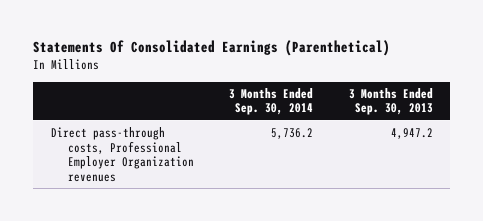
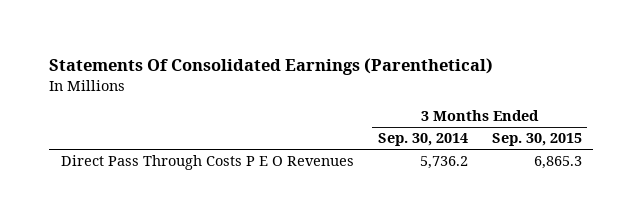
- | 3 Months Ended Sep. 30, 2014 | 3 Months Ended Sep. 30, 2013
+ | 3 Months Ended Sep. 30, 2014 | 3 Months Ended Sep. 30, 2015
- Direct pass-through costs, Professional Employer Organization revenues | 5,736.2 | 4,947.2
+ Direct Pass Through Costs P E O Revenues | 5,736.2 | 6,865.3

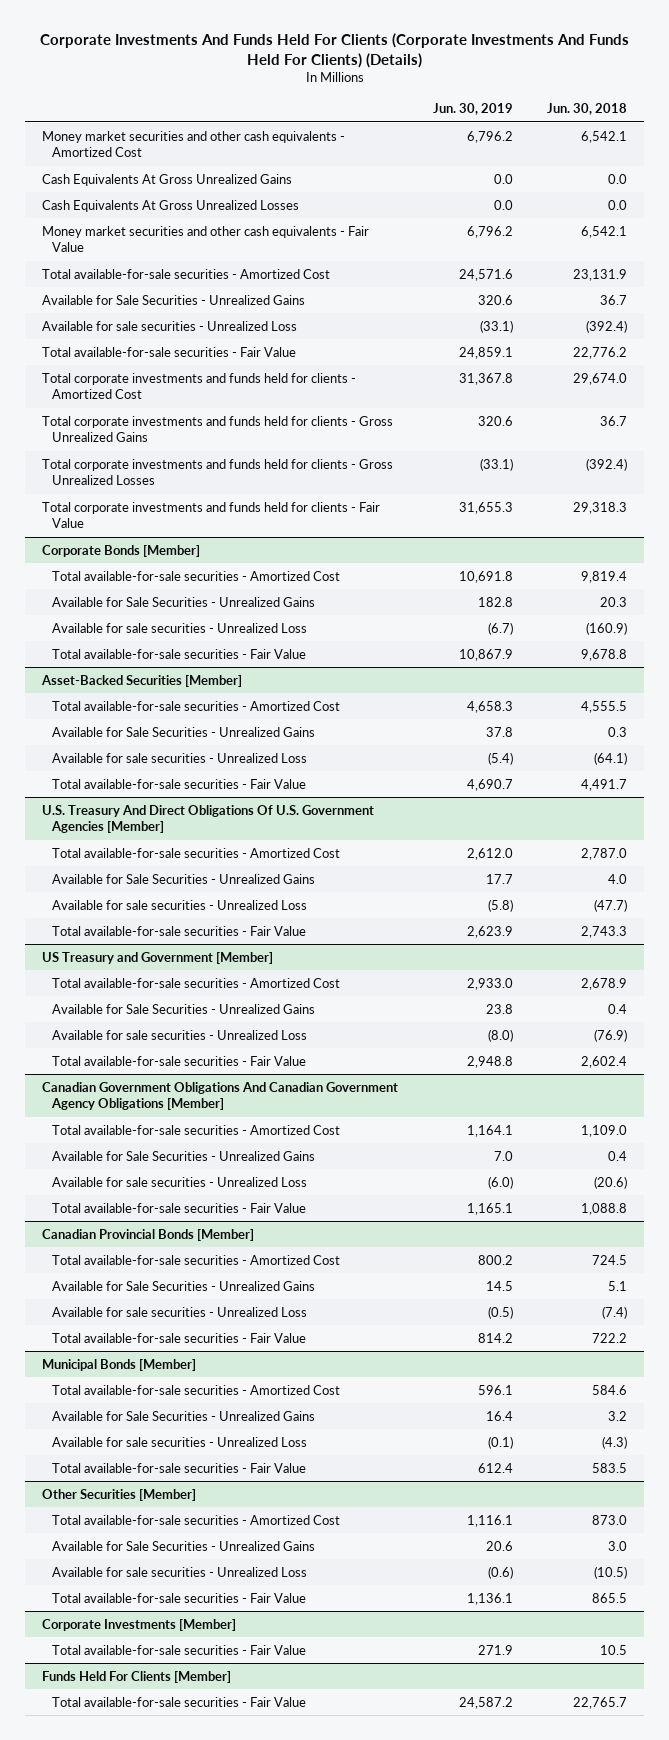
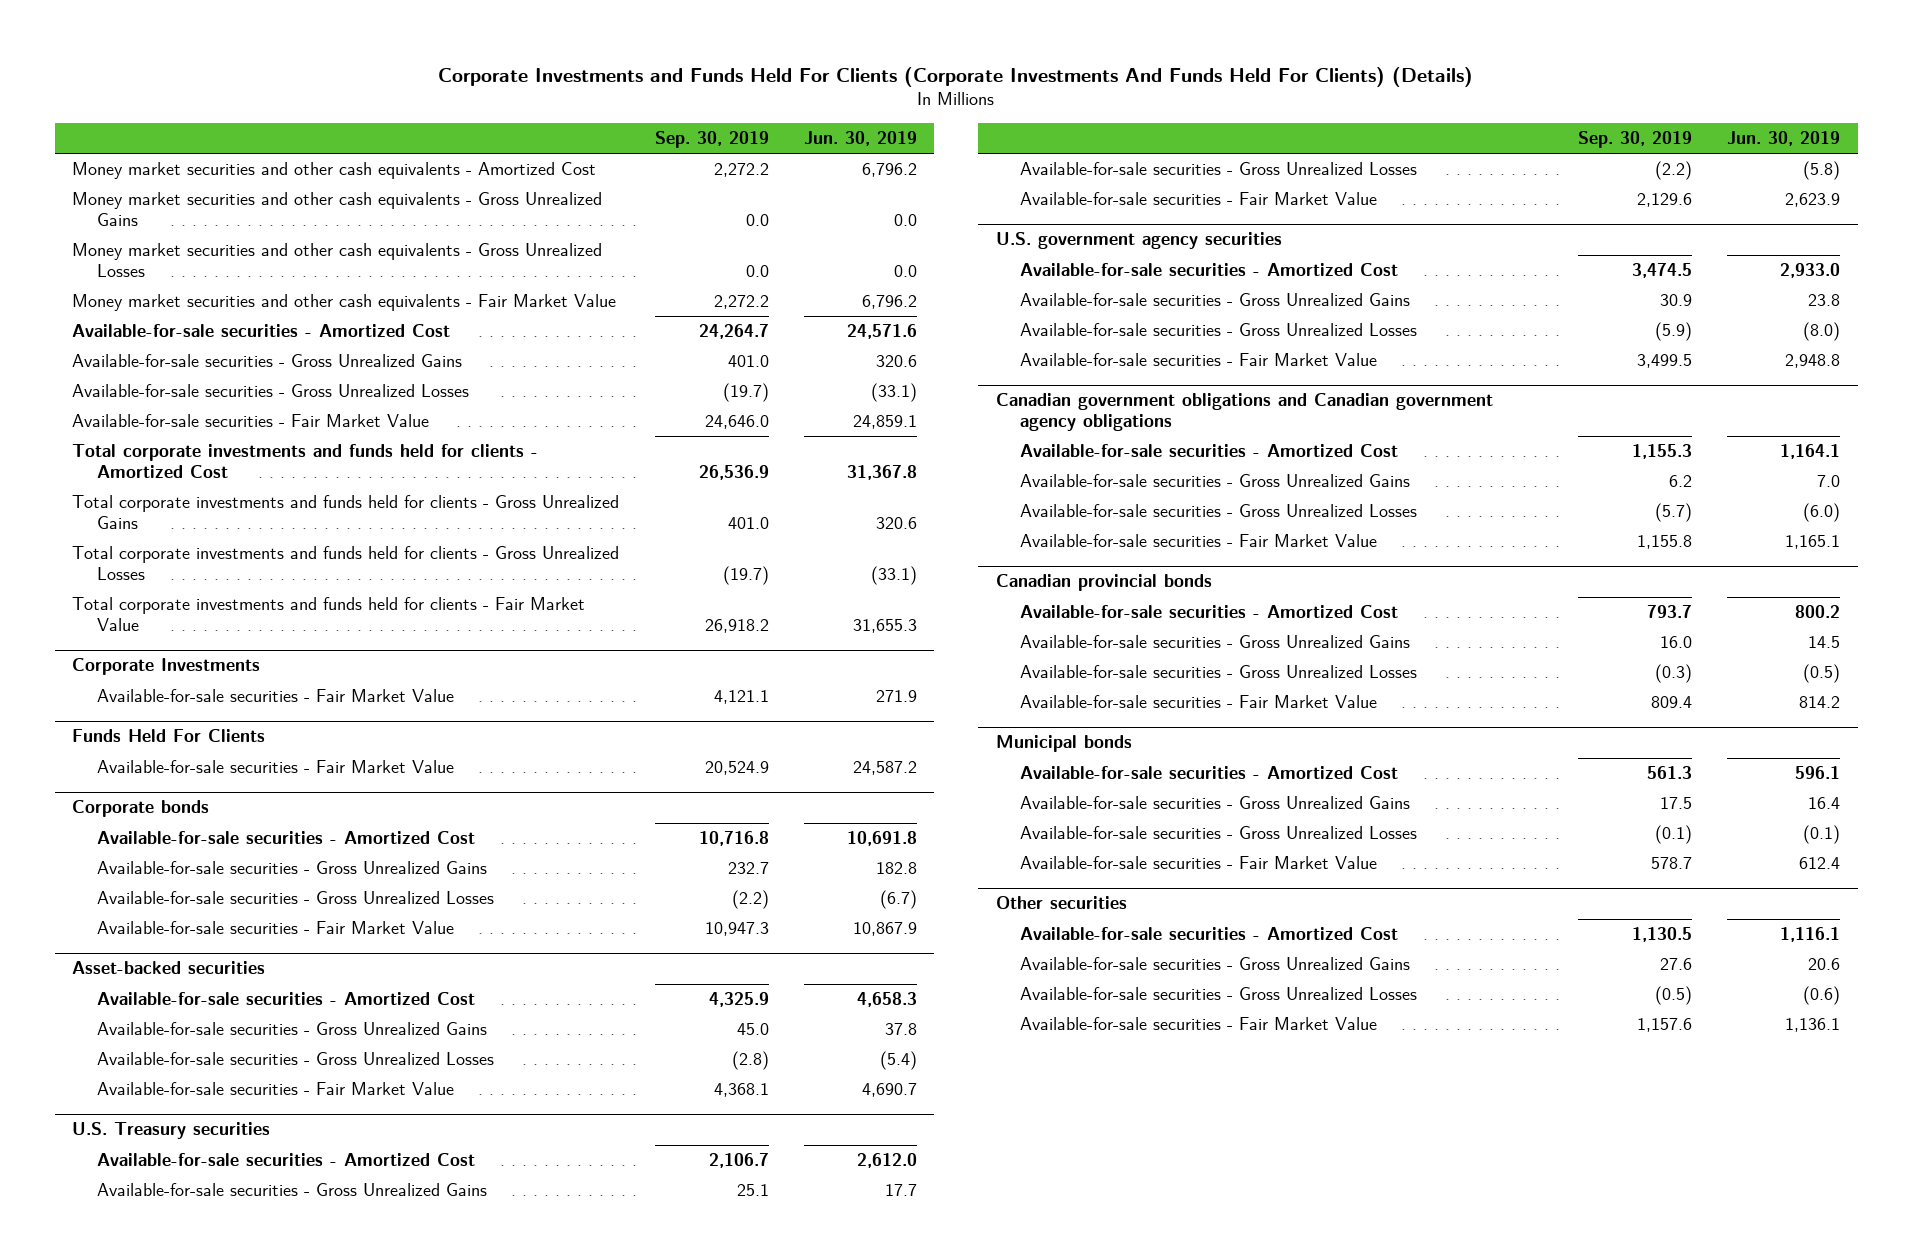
- Corporate Investments And Funds Held For Clients (Corporate Investments And Funds Held For Clients) (Details)
+ Corporate Investments and Funds Held For Clients (Corporate Investments And Funds Held For Clients) (Details)
- | Jun. 30, 2019 | Jun. 30, 2018
+ | Sep. 30, 2019 | Jun. 30, 2019
- Cash Equivalents At Gross Unrealized Gains | 0.0 | 0.0
- Cash Equivalents At Gross Unrealized Losses | 0.0 | 0.0
- Money market securities and other cash equivalents - Fair Value | 6,796.2 | 6,542.1
- Total available-for-sale securities - Amortized Cost | 24,571.6 | 23,131.9
- Available for Sale Securities - Unrealized Gains | 320.6 | 36.7
- Available for sale securities - Unrealized Loss | (33.1) | (392.4)
- Total available-for-sale securities - Fair Value | 24,859.1 | 22,776.2
+ Money market securities and other cash equivalents - Gross Unrealized Gains | 0.0 | 0.0
+ Money market securities and other cash equivalents - Gross Unrealized Losses | 0.0 | 0.0
+ Money market securities and other cash equivalents - Fair Market Value | 2,272.2 | 6,796.2
+ Available-for-sale securities - Amortized Cost | 24,264.7 | 24,571.6
+ Available-for-sale securities - Gross Unrealized Gains | 401.0 | 320.6
+ Available-for-sale securities - Gross Unrealized Losses | (19.7) | (33.1)
+ Available-for-sale securities - Fair Market Value | 24,646.0 | 24,859.1
- Total corporate investments and funds held for clients - Fair Value | 31,655.3 | 29,318.3
- Corporate Bonds [Member]
- Total available-for-sale securities - Amortized Cost | 10,691.8 | 9,819.4
- Available for Sale Securities - Unrealized Gains | 182.8 | 20.3
- Available for sale securities - Unrealized Loss | (6.7) | (160.9)
- Total available-for-sale securities - Fair Value | 10,867.9 | 9,678.8
- Asset-Backed Securities [Member]
- Total available-for-sale securities - Amortized Cost | 4,658.3 | 4,555.5
- Available for Sale Securities - Unrealized Gains | 37.8 | 0.3
- Available for sale securities - Unrealized Loss | (5.4) | (64.1)
- Total available-for-sale securities - Fair Value | 4,690.7 | 4,491.7
- U.S. Treasury And Direct Obligations Of U.S. Government Agencies [Member]
- Total available-for-sale securities - Amortized Cost | 2,612.0 | 2,787.0
- Available for Sale Securities - Unrealized Gains | 17.7 | 4.0
- Available for sale securities - Unrealized Loss | (5.8) | (47.7)
- Total available-for-sale securities - Fair Value | 2,623.9 | 2,743.3
- US Treasury and Government [Member]
- Total available-for-sale securities - Amortized Cost | 2,933.0 | 2,678.9
- Available for Sale Securities - Unrealized Gains | 23.8 | 0.4
- Available for sale securities - Unrealized Loss | (8.0) | (76.9)
- Total available-for-sale securities - Fair Value | 2,948.8 | 2,602.4
- Canadian Government Obligations And Canadian Government Agency Obligations [Member]
- Total available-for-sale securities - Amortized Cost | 1,164.1 | 1,109.0
- Available for Sale Securities - Unrealized Gains | 7.0 | 0.4
- Available for sale securities - Unrealized Loss | (6.0) | (20.6)
- Total available-for-sale securities - Fair Value | 1,165.1 | 1,088.8
- Canadian Provincial Bonds [Member]
- Total available-for-sale securities - Amortized Cost | 800.2 | 724.5
- Available for Sale Securities - Unrealized Gains | 14.5 | 5.1
- Available for sale securities - Unrealized Loss | (0.5) | (7.4)
- Total available-for-sale securities - Fair Value | 814.2 | 722.2
- Municipal Bonds [Member]
- Total available-for-sale securities - Amortized Cost | 596.1 | 584.6
- Available for Sale Securities - Unrealized Gains | 16.4 | 3.2
- Available for sale securities - Unrealized Loss | (0.1) | (4.3)
- Total available-for-sale securities - Fair Value | 612.4 | 583.5
- Other Securities [Member]
- Total available-for-sale securities - Amortized Cost | 1,116.1 | 873.0
- Available for Sale Securities - Unrealized Gains | 20.6 | 3.0
- Available for sale securities - Unrealized Loss | (0.6) | (10.5)
- Total available-for-sale securities - Fair Value | 1,136.1 | 865.5
- Corporate Investments [Member]
- Total available-for-sale securities - Fair Value | 271.9 | 10.5
- Funds Held For Clients [Member]
- Total available-for-sale securities - Fair Value | 24,587.2 | 22,765.7
+ Total corporate investments and funds held for clients - Fair Market Value | 26,918.2 | 31,655.3
+ Corporate Investments
+ Available-for-sale securities - Fair Market Value | 4,121.1 | 271.9
+ Funds Held For Clients
+ Available-for-sale securities - Fair Market Value | 20,524.9 | 24,587.2
+ Corporate bonds
+ Available-for-sale securities - Amortized Cost | 10,716.8 | 10,691.8
+ Available-for-sale securities - Gross Unrealized Gains | 232.7 | 182.8
+ Available-for-sale securities - Gross Unrealized Losses | (2.2) | (6.7)
+ Available-for-sale securities - Fair Market Value | 10,947.3 | 10,867.9
+ Asset-backed securities
+ Available-for-sale securities - Amortized Cost | 4,325.9 | 4,658.3
+ Available-for-sale securities - Gross Unrealized Gains | 45.0 | 37.8
+ Available-for-sale securities - Gross Unrealized Losses | (2.8) | (5.4)
+ Available-for-sale securities - Fair Market Value | 4,368.1 | 4,690.7
+ U.S. Treasury securities
+ Available-for-sale securities - Amortized Cost | 2,106.7 | 2,612.0
+ Available-for-sale securities - Gross Unrealized Gains | 25.1 | 17.7
+ Available-for-sale securities - Gross Unrealized Losses | (2.2) | (5.8)
+ Available-for-sale securities - Fair Market Value | 2,129.6 | 2,623.9
+ U.S. government agency securities
+ Available-for-sale securities - Amortized Cost | 3,474.5 | 2,933.0
+ Available-for-sale securities - Gross Unrealized Gains | 30.9 | 23.8
+ Available-for-sale securities - Gross Unrealized Losses | (5.9) | (8.0)
+ Available-for-sale securities - Fair Market Value | 3,499.5 | 2,948.8
+ Canadian government obligations and Canadian government agency obligations
+ Available-for-sale securities - Amortized Cost | 1,155.3 | 1,164.1
+ Available-for-sale securities - Gross Unrealized Gains | 6.2 | 7.0
+ Available-for-sale securities - Gross Unrealized Losses | (5.7) | (6.0)
+ Available-for-sale securities - Fair Market Value | 1,155.8 | 1,165.1
+ Canadian provincial bonds
+ Available-for-sale securities - Amortized Cost | 793.7 | 800.2
+ Available-for-sale securities - Gross Unrealized Gains | 16.0 | 14.5
+ Available-for-sale securities - Gross Unrealized Losses | (0.3) | (0.5)
+ Available-for-sale securities - Fair Market Value | 809.4 | 814.2
+ Municipal bonds
+ Available-for-sale securities - Amortized Cost | 561.3 | 596.1
+ Available-for-sale securities - Gross Unrealized Gains | 17.5 | 16.4
+ Available-for-sale securities - Gross Unrealized Losses | (0.1) | (0.1)
+ Available-for-sale securities - Fair Market Value | 578.7 | 612.4
+ Other securities
+ Available-for-sale securities - Amortized Cost | 1,130.5 | 1,116.1
+ Available-for-sale securities - Gross Unrealized Gains | 27.6 | 20.6
+ Available-for-sale securities - Gross Unrealized Losses | (0.5) | (0.6)
+ Available-for-sale securities - Fair Market Value | 1,157.6 | 1,136.1

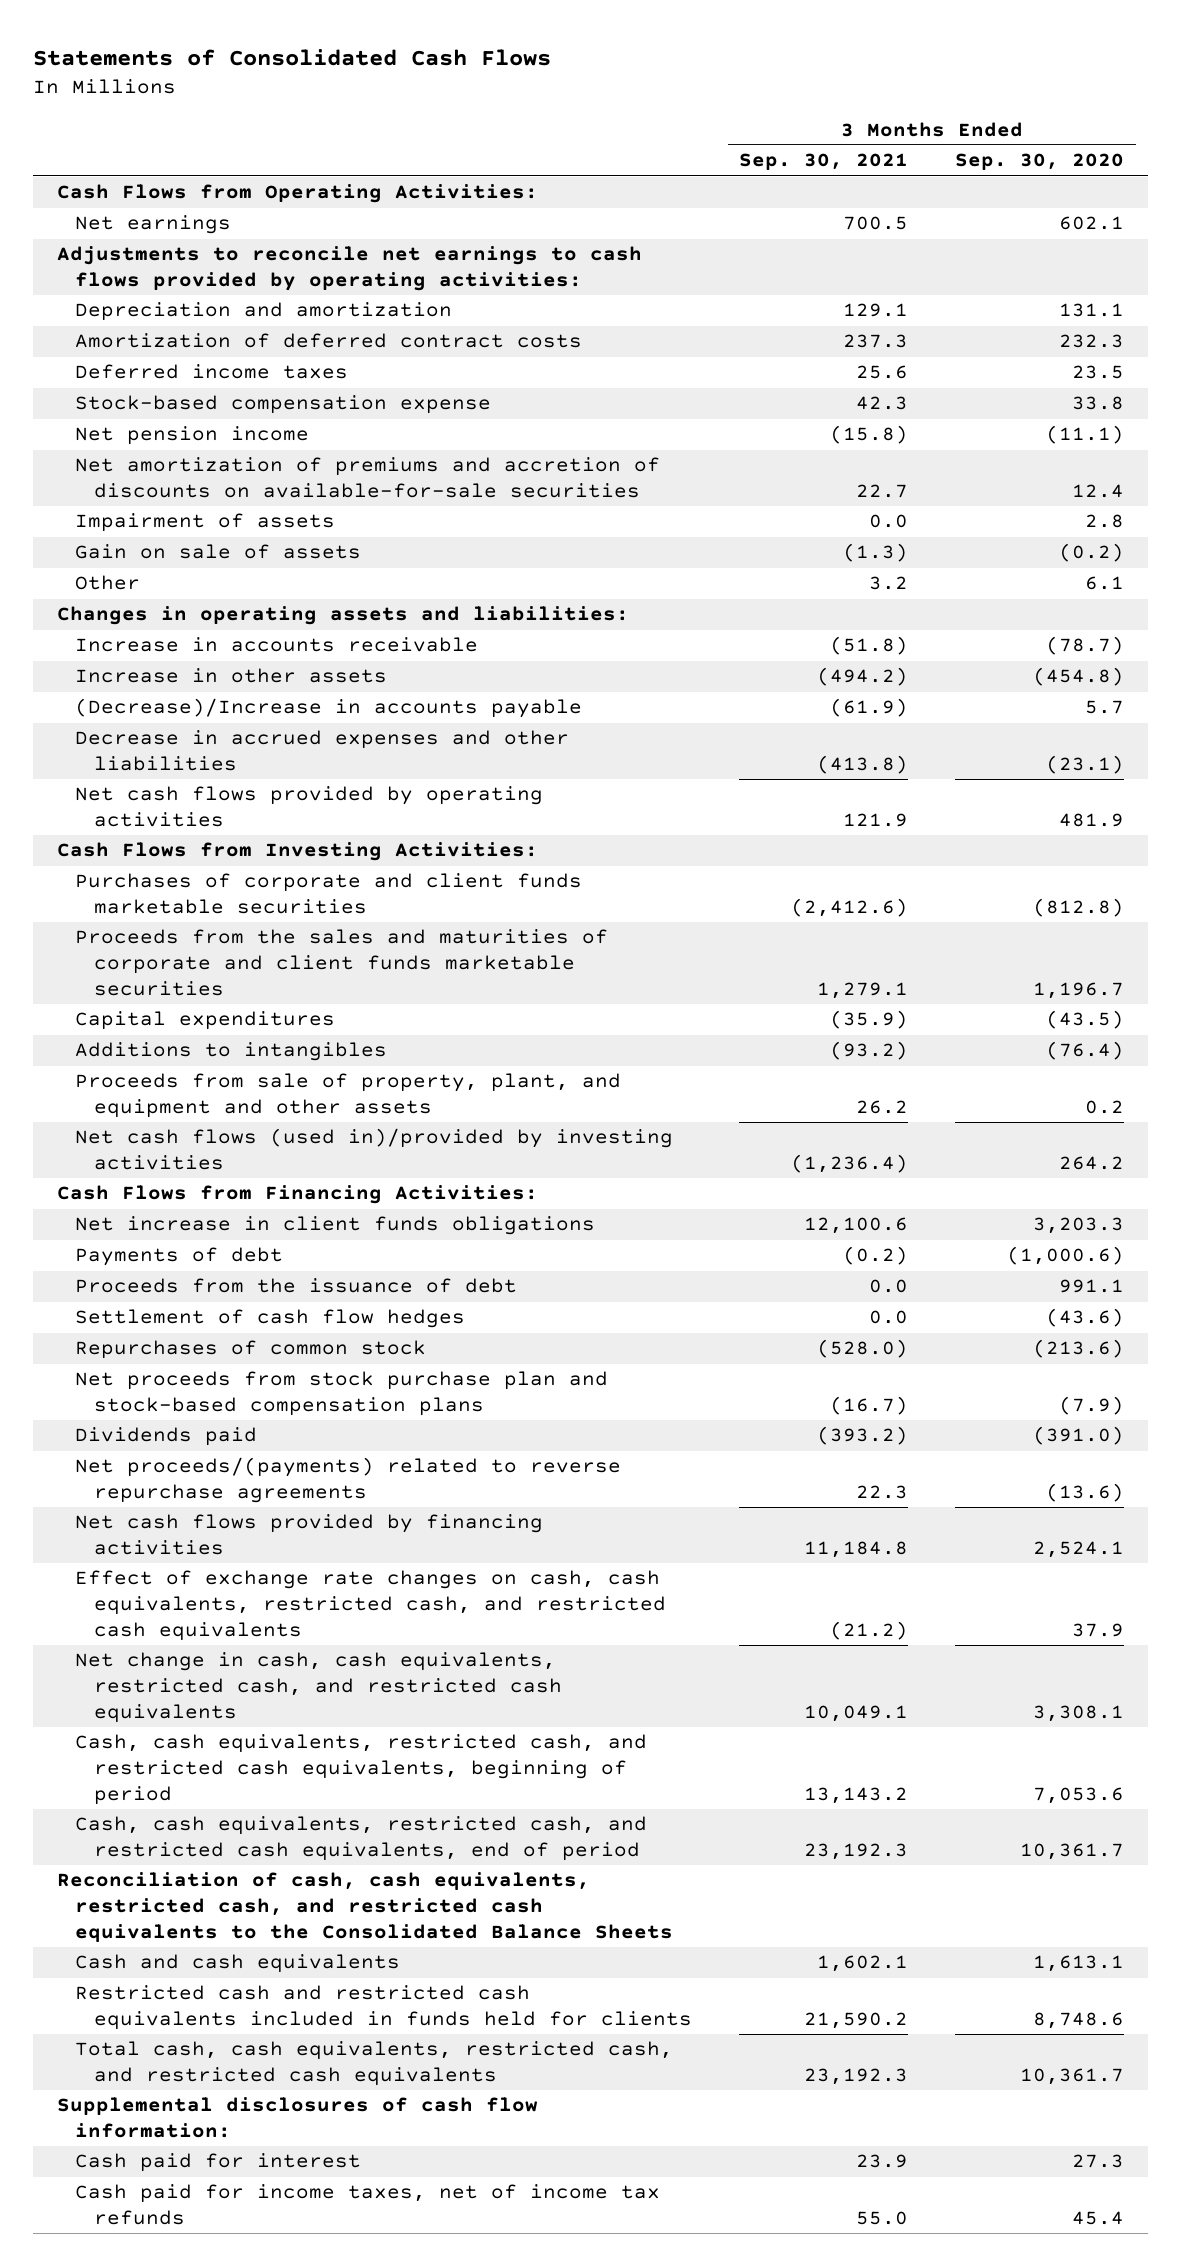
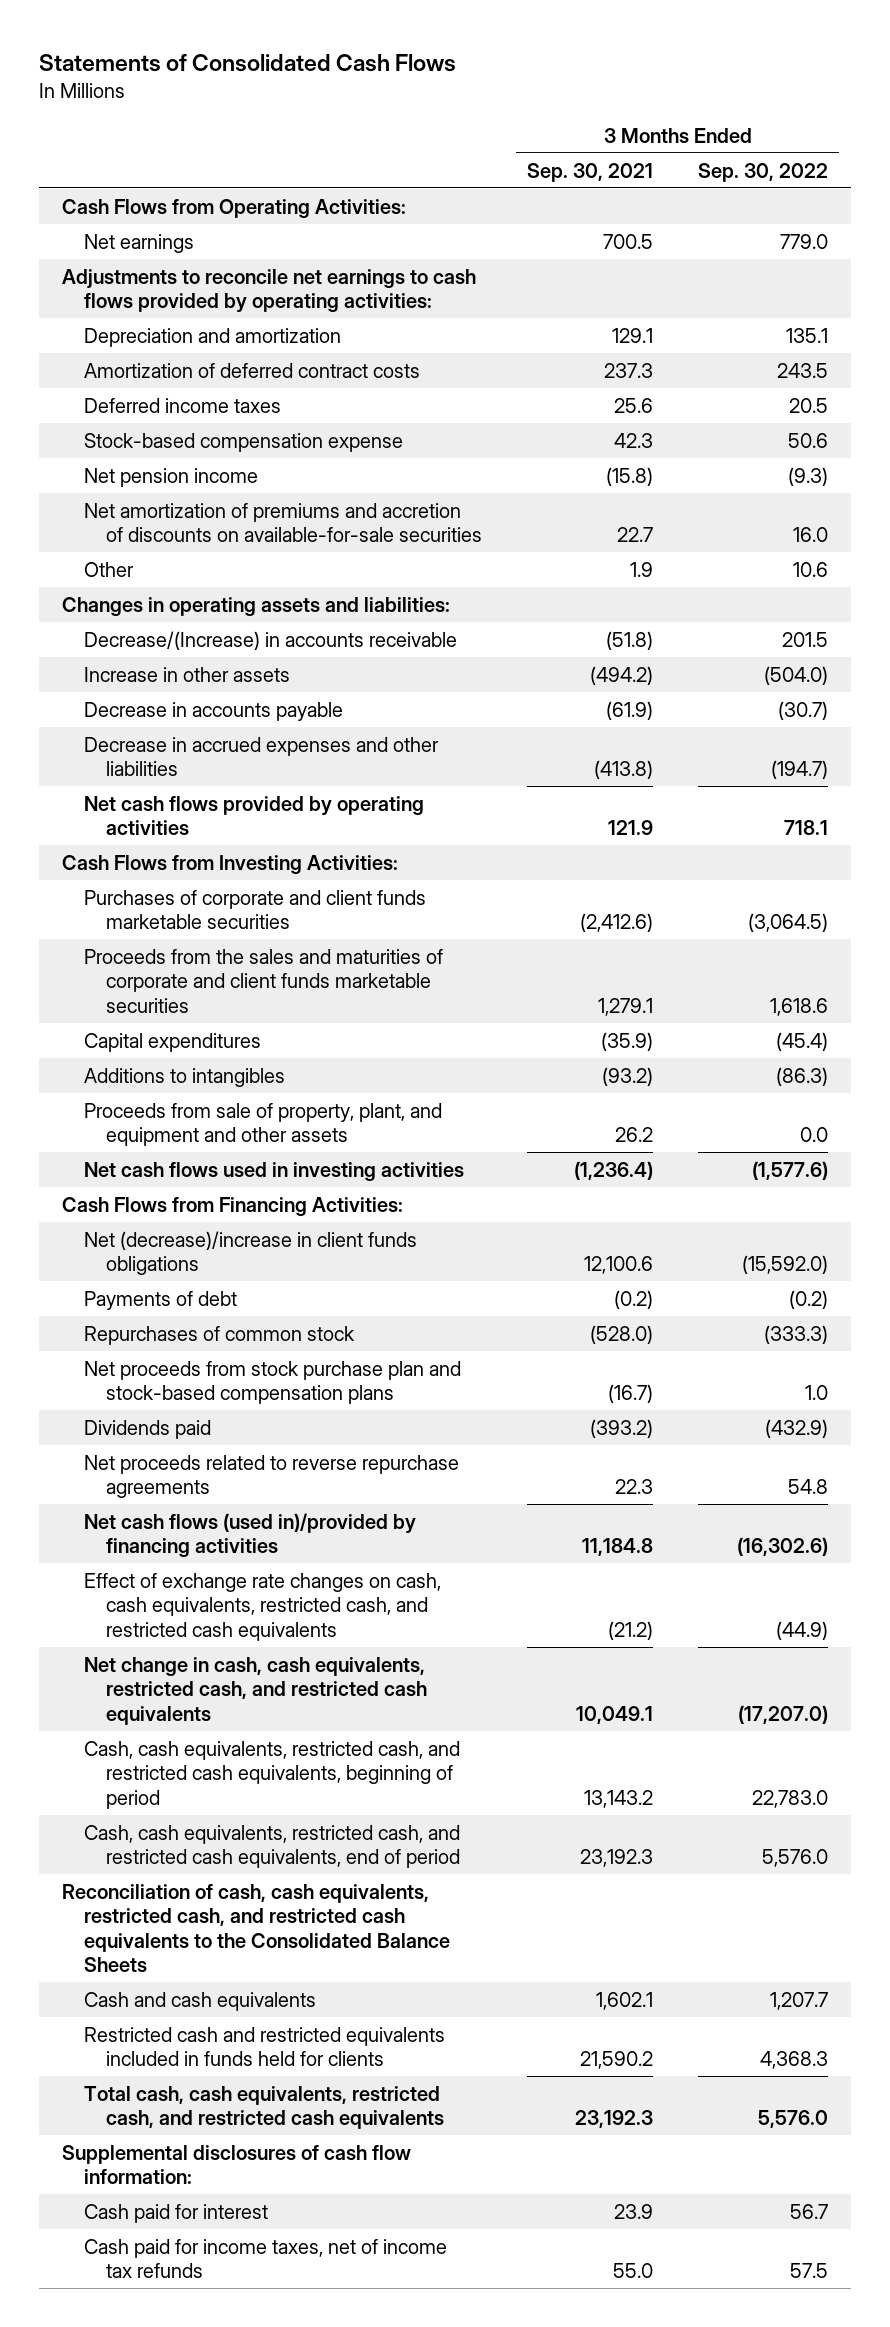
- | 3 Months Ended Sep. 30, 2021 | 3 Months Ended Sep. 30, 2020
+ | 3 Months Ended Sep. 30, 2021 | 3 Months Ended Sep. 30, 2022
- Impairment of assets | 0.0 | 2.8
- Gain on sale of assets | (1.3) | (0.2)
- Other | 3.2 | 6.1
+ Other | 1.9 | 10.6
- Increase in accounts receivable | (51.8) | (78.7)
+ Decrease/(Increase) in accounts receivable | (51.8) | 201.5
- (Decrease)/Increase in accounts payable | (61.9) | 5.7
+ Decrease in accounts payable | (61.9) | (30.7)
- Net cash flows (used in)/provided by investing activities | (1,236.4) | 264.2
+ Net cash flows used in investing activities | (1,236.4) | (1,577.6)
- Net increase in client funds obligations | 12,100.6 | 3,203.3
+ Net (decrease)/increase in client funds obligations | 12,100.6 | (15,592.0)
- Proceeds from the issuance of debt | 0.0 | 991.1
- Settlement of cash flow hedges | 0.0 | (43.6)
- Net proceeds/(payments) related to reverse repurchase agreements | 22.3 | (13.6)
- Net cash flows provided by financing activities | 11,184.8 | 2,524.1
+ Net proceeds related to reverse repurchase agreements | 22.3 | 54.8
+ Net cash flows (used in)/provided by financing activities | 11,184.8 | (16,302.6)
- Restricted cash and restricted cash equivalents included in funds held for clients | 21,590.2 | 8,748.6
+ Restricted cash and restricted equivalents included in funds held for clients | 21,590.2 | 4,368.3

